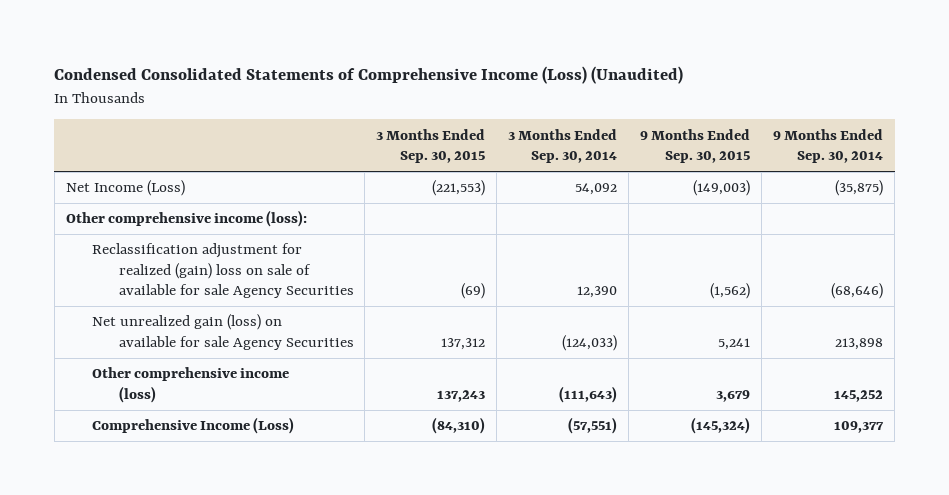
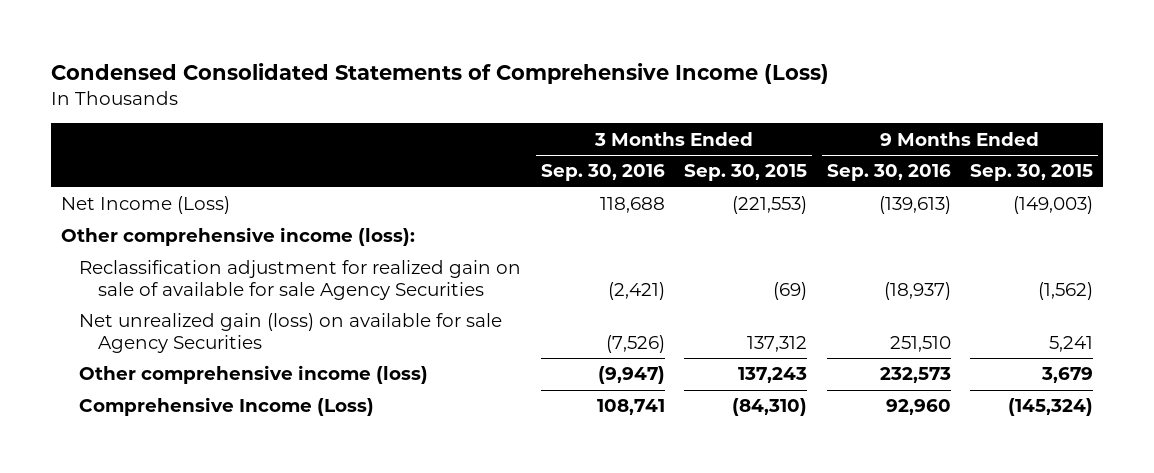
- Condensed Consolidated Statements of Comprehensive Income (Loss) (Unaudited)
+ Condensed Consolidated Statements of Comprehensive Income (Loss)
- | 3 Months Ended Sep. 30, 2015 | 3 Months Ended Sep. 30, 2014 | 9 Months Ended Sep. 30, 2015 | 9 Months Ended Sep. 30, 2014
+ | 3 Months Ended Sep. 30, 2016 | 3 Months Ended Sep. 30, 2015 | 9 Months Ended Sep. 30, 2016 | 9 Months Ended Sep. 30, 2015
- Reclassification adjustment for realized (gain) loss on sale of available for sale Agency Securities | (69) | 12,390 | (1,562) | (68,646)
+ Reclassification adjustment for realized gain on sale of available for sale Agency Securities | (2,421) | (69) | (18,937) | (1,562)

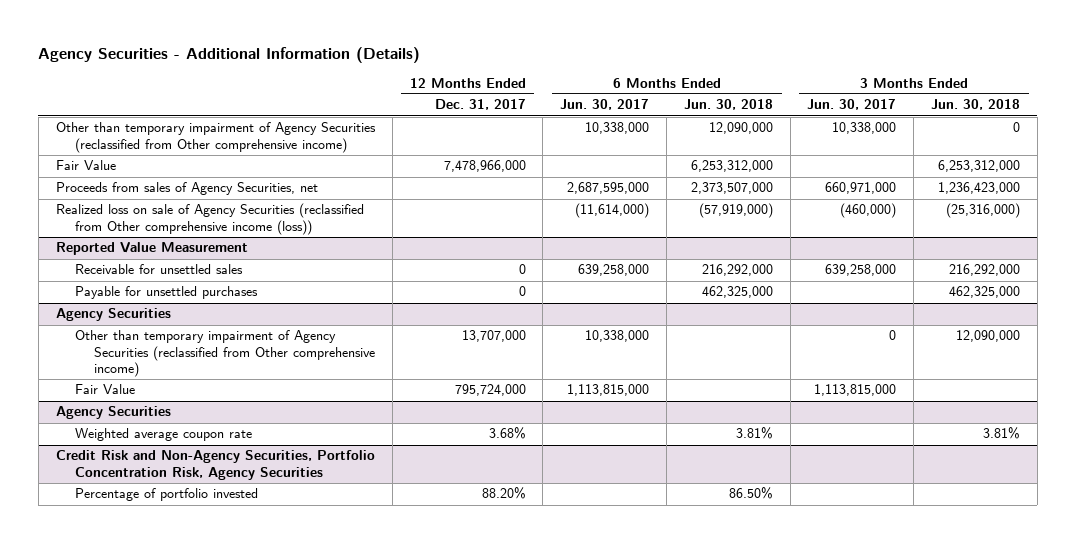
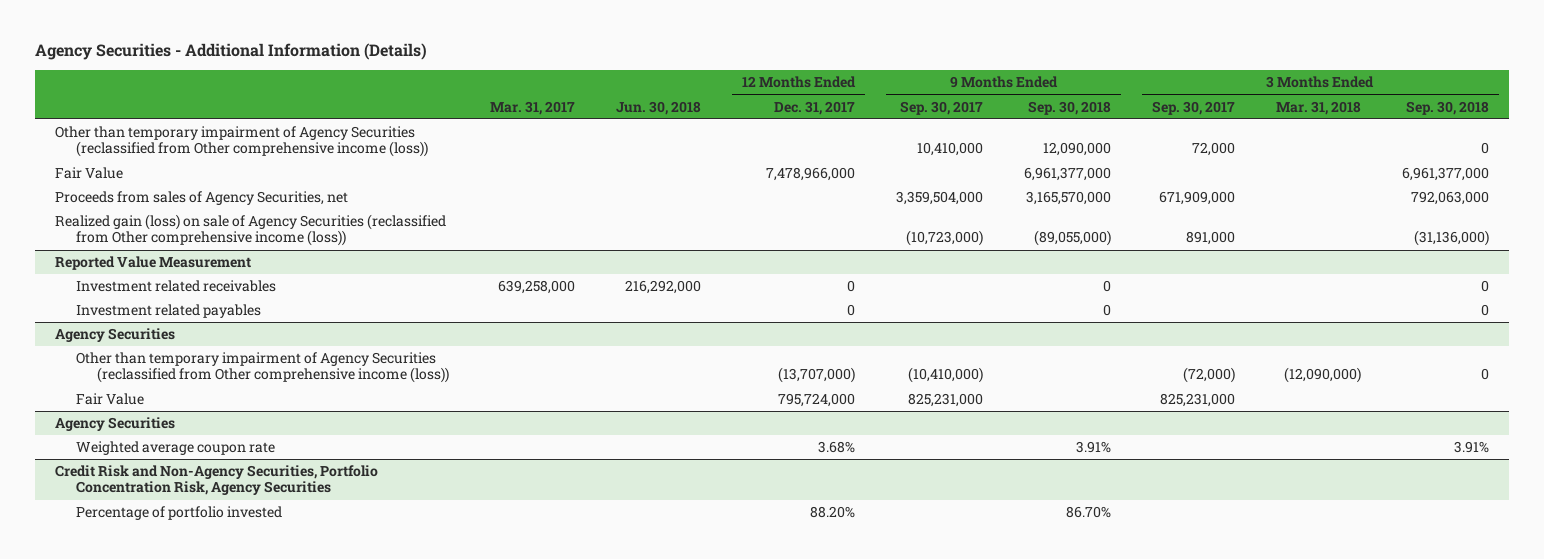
- | 12 Months Ended Dec. 31, 2017 | 6 Months Ended Jun. 30, 2017 | 6 Months Ended Jun. 30, 2018 | 3 Months Ended Jun. 30, 2017 | 3 Months Ended Jun. 30, 2018
+ | Mar. 31, 2017 | Jun. 30, 2018 | 12 Months Ended Dec. 31, 2017 | 9 Months Ended Sep. 30, 2017 | 9 Months Ended Sep. 30, 2018 | 3 Months Ended Sep. 30, 2017 | 3 Months Ended Mar. 31, 2018 | 3 Months Ended Sep. 30, 2018
- Other than temporary impairment of Agency Securities (reclassified from Other comprehensive income) | | 10,338,000 | 12,090,000 | 10,338,000 | 0
+ Other than temporary impairment of Agency Securities (reclassified from Other comprehensive income (loss)) | | | | 10,410,000 | 12,090,000 | 72,000 | | 0
- Realized loss on sale of Agency Securities (reclassified from Other comprehensive income (loss)) | | (11,614,000) | (57,919,000) | (460,000) | (25,316,000)
+ Realized gain (loss) on sale of Agency Securities (reclassified from Other comprehensive income (loss)) | | | | (10,723,000) | (89,055,000) | 891,000 | | (31,136,000)
@ Reported Value Measurement
- Receivable for unsettled sales | 0 | 639,258,000 | 216,292,000 | 639,258,000 | 216,292,000
- Payable for unsettled purchases | 0 | | 462,325,000 | | 462,325,000
+ Investment related receivables | 639,258,000 | 216,292,000 | 0 | | 0 | | | 0
+ Investment related payables | | | 0 | | 0 | | | 0
@ Agency Securities
- Other than temporary impairment of Agency Securities (reclassified from Other comprehensive income) | 13,707,000 | 10,338,000 | | 0 | 12,090,000
+ Other than temporary impairment of Agency Securities (reclassified from Other comprehensive income (loss)) | | | (13,707,000) | (10,410,000) | | (72,000) | (12,090,000) | 0

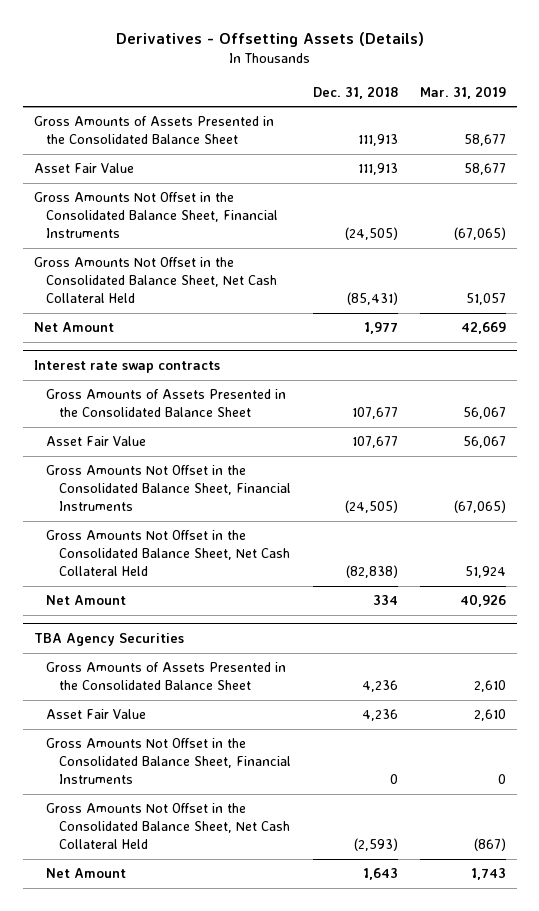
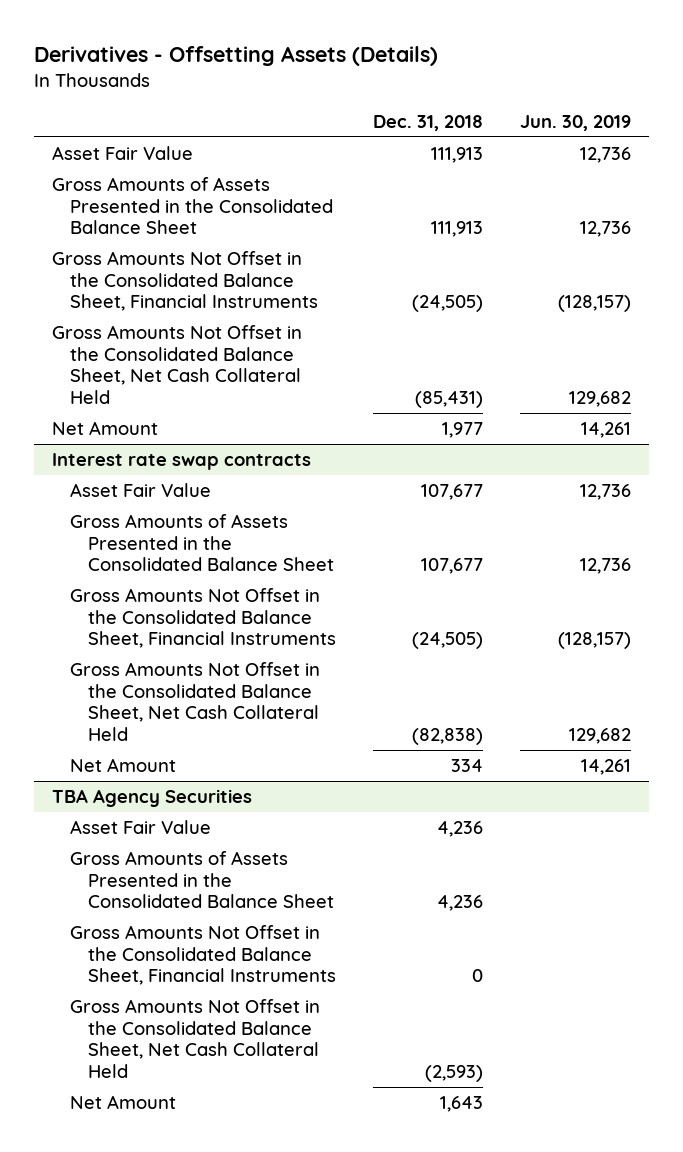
- | Dec. 31, 2018 | Mar. 31, 2019
+ | Dec. 31, 2018 | Jun. 30, 2019
moved down: Gross Amounts of Assets Presented in the Consolidated Balance Sheet | 111,913 | 12,736
@ Interest rate swap contracts
moved down: Gross Amounts of Assets Presented in the Consolidated Balance Sheet | 107,677 | 12,736
@ TBA Agency Securities
moved down: Gross Amounts of Assets Presented in the Consolidated Balance Sheet | 4,236 |

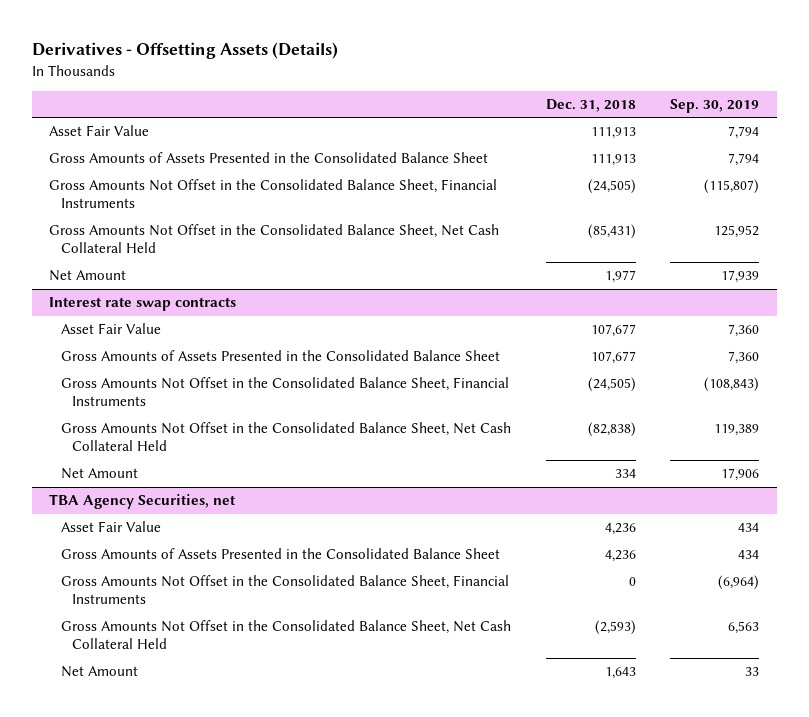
- | Dec. 31, 2018 | Jun. 30, 2019
+ | Dec. 31, 2018 | Sep. 30, 2019
- TBA Agency Securities
+ TBA Agency Securities, net

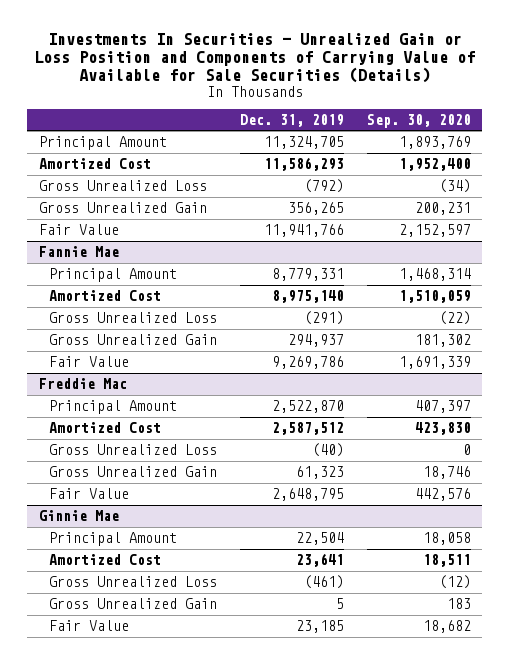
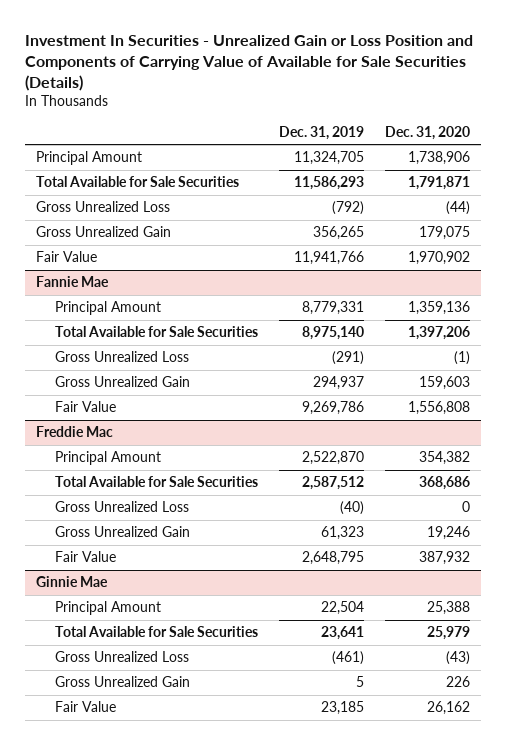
- Investments In Securities - Unrealized Gain or Loss Position and Components of Carrying Value of Available for Sale Securities (Details)
+ Investment In Securities - Unrealized Gain or Loss Position and Components of Carrying Value of Available for Sale Securities (Details)
- | Dec. 31, 2019 | Sep. 30, 2020
+ | Dec. 31, 2019 | Dec. 31, 2020
- Amortized Cost | 11,586,293 | 1,952,400
+ Total Available for Sale Securities | 11,586,293 | 1,791,871
@ Fannie Mae
- Amortized Cost | 8,975,140 | 1,510,059
+ Total Available for Sale Securities | 8,975,140 | 1,397,206
@ Freddie Mac
- Amortized Cost | 2,587,512 | 423,830
+ Total Available for Sale Securities | 2,587,512 | 368,686
@ Ginnie Mae
- Amortized Cost | 23,641 | 18,511
+ Total Available for Sale Securities | 23,641 | 25,979

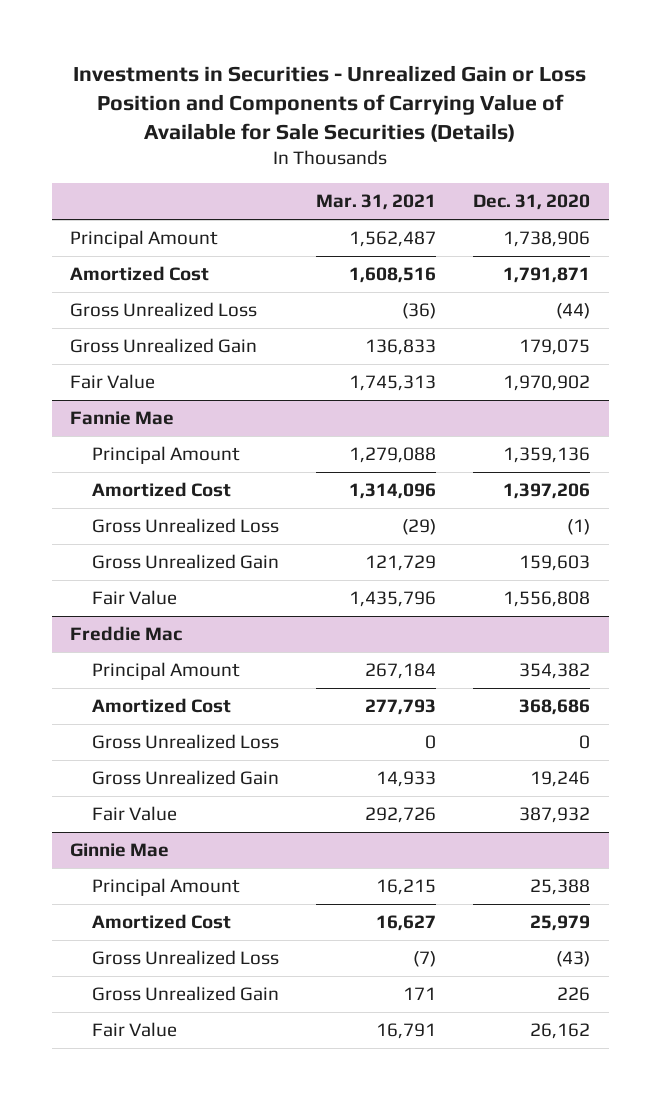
- Investment In Securities - Unrealized Gain or Loss Position and Components of Carrying Value of Available for Sale Securities (Details)
+ Investments in Securities - Unrealized Gain or Loss Position and Components of Carrying Value of Available for Sale Securities (Details)
- | Dec. 31, 2019 | Dec. 31, 2020
+ | Mar. 31, 2021 | Dec. 31, 2020
- Total Available for Sale Securities | 11,586,293 | 1,791,871
+ Amortized Cost | 1,608,516 | 1,791,871
@ Fannie Mae
- Total Available for Sale Securities | 8,975,140 | 1,397,206
+ Amortized Cost | 1,314,096 | 1,397,206
@ Freddie Mac
- Total Available for Sale Securities | 2,587,512 | 368,686
+ Amortized Cost | 277,793 | 368,686
@ Ginnie Mae
- Total Available for Sale Securities | 23,641 | 25,979
+ Amortized Cost | 16,627 | 25,979

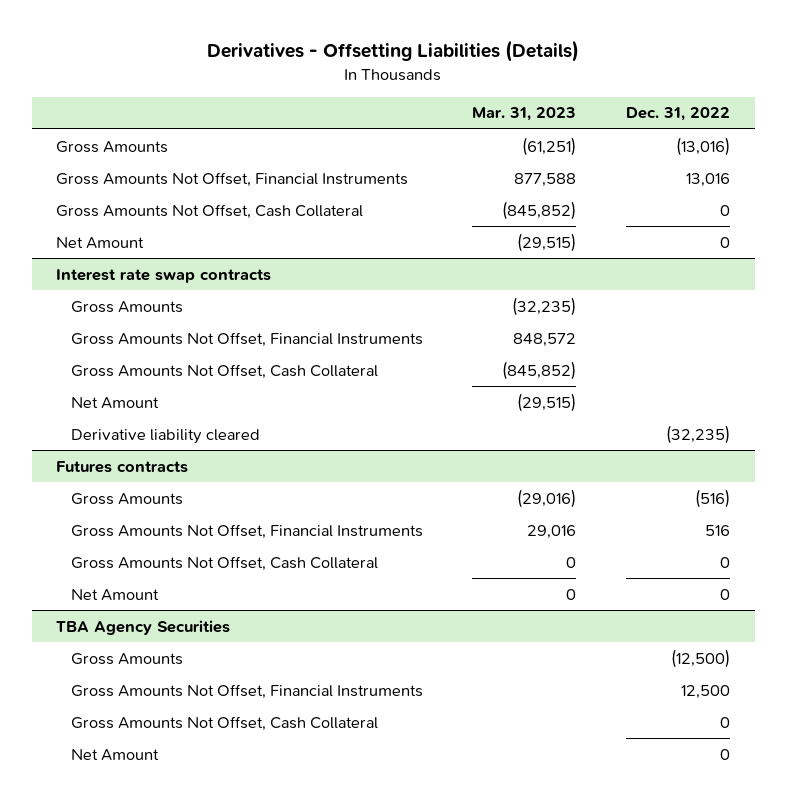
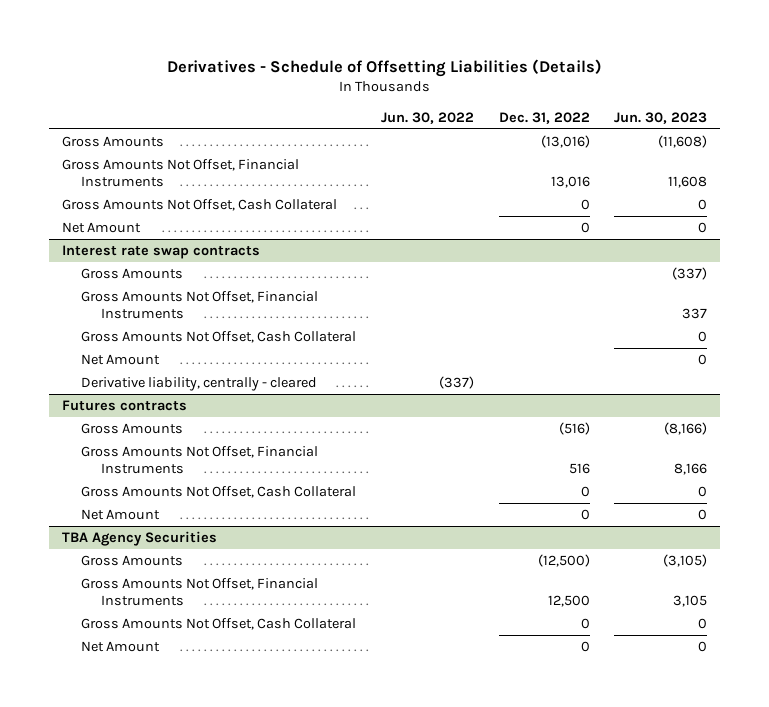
- Derivatives - Offsetting Liabilities (Details)
+ Derivatives - Schedule of Offsetting Liabilities (Details)
- | Mar. 31, 2023 | Dec. 31, 2022
+ | Jun. 30, 2022 | Dec. 31, 2022 | Jun. 30, 2023
@ Interest rate swap contracts
- Derivative liability cleared | | (32,235)
+ Derivative liability, centrally - cleared | (337) | |

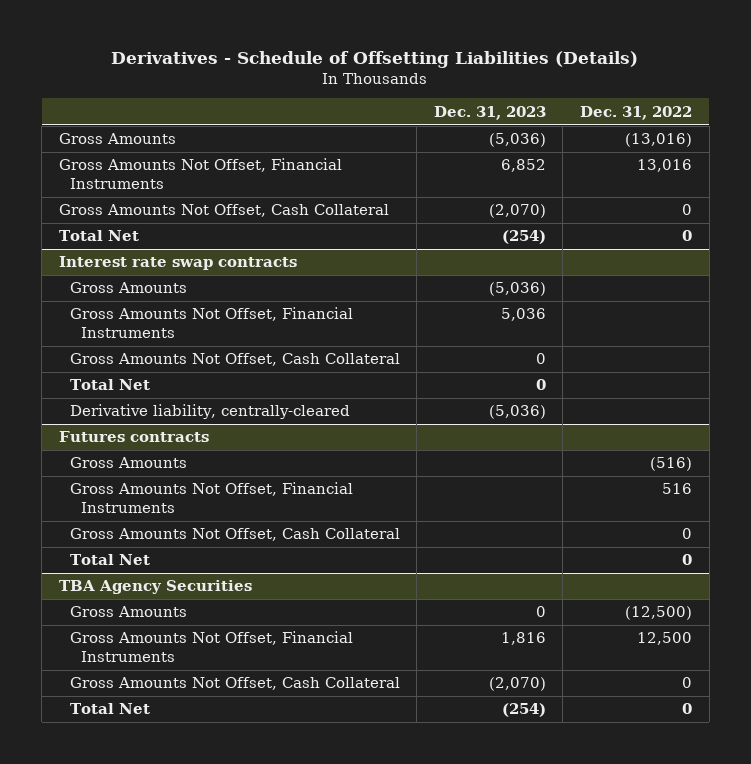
- | Jun. 30, 2022 | Dec. 31, 2022 | Jun. 30, 2023
+ | Dec. 31, 2023 | Dec. 31, 2022
- Net Amount | | 0 | 0
+ Total Net | (254) | 0
@ Interest rate swap contracts
- Net Amount | | | 0
- Derivative liability, centrally - cleared | (337) | |
+ Total Net | 0 |
+ Derivative liability, centrally-cleared | (5,036) |
@ Futures contracts
- Net Amount | | 0 | 0
+ Total Net | | 0
@ TBA Agency Securities
- Net Amount | | 0 | 0
+ Total Net | (254) | 0

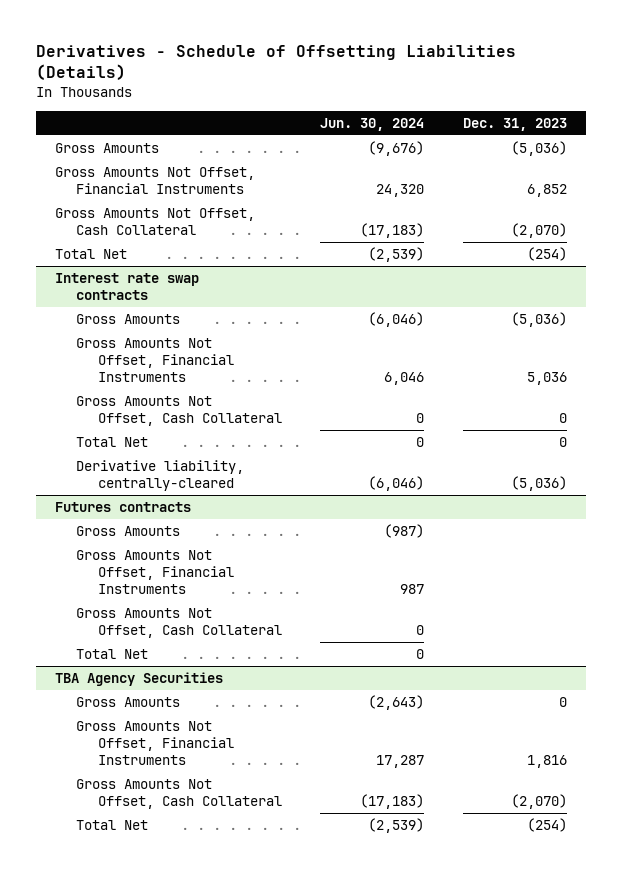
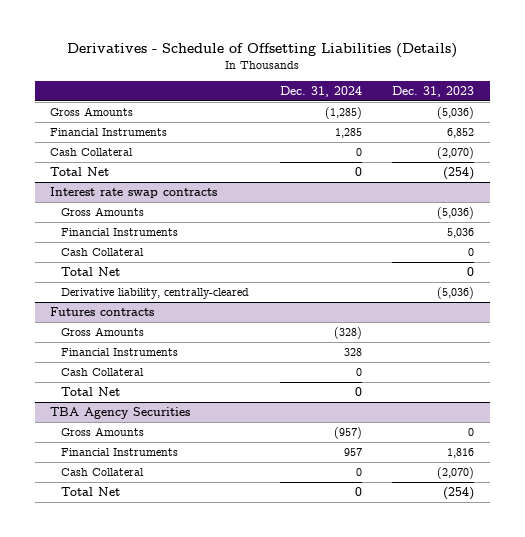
- | Jun. 30, 2024 | Dec. 31, 2023
+ | Dec. 31, 2024 | Dec. 31, 2023
- Gross Amounts Not Offset, Financial Instruments | 24,320 | 6,852
- Gross Amounts Not Offset, Cash Collateral | (17,183) | (2,070)
+ Financial Instruments | 1,285 | 6,852
+ Cash Collateral | 0 | (2,070)
@ Interest rate swap contracts
- Gross Amounts Not Offset, Financial Instruments | 6,046 | 5,036
- Gross Amounts Not Offset, Cash Collateral | 0 | 0
+ Financial Instruments | | 5,036
+ Cash Collateral | | 0
@ Futures contracts
- Gross Amounts Not Offset, Financial Instruments | 987 |
- Gross Amounts Not Offset, Cash Collateral | 0 |
+ Financial Instruments | 328 |
+ Cash Collateral | 0 |
@ TBA Agency Securities
- Gross Amounts Not Offset, Financial Instruments | 17,287 | 1,816
- Gross Amounts Not Offset, Cash Collateral | (17,183) | (2,070)
+ Financial Instruments | 957 | 1,816
+ Cash Collateral | 0 | (2,070)

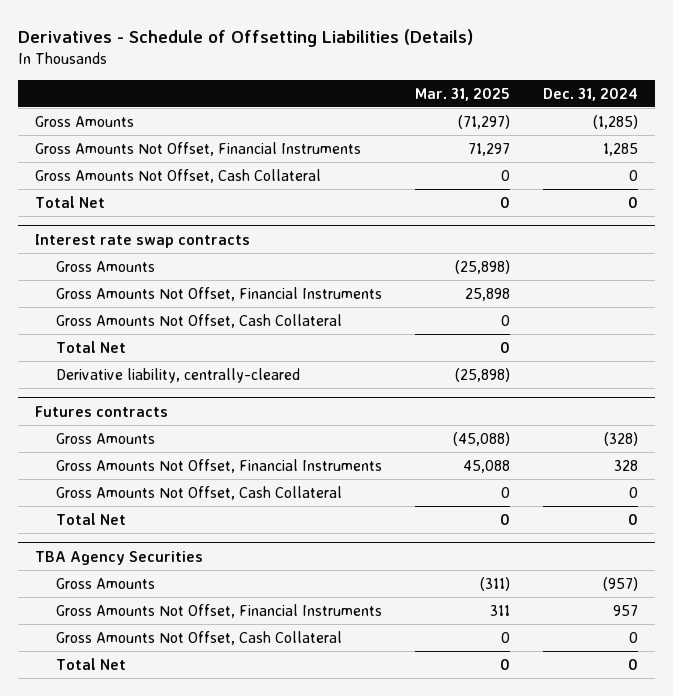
- | Dec. 31, 2024 | Dec. 31, 2023
+ | Mar. 31, 2025 | Dec. 31, 2024
- Financial Instruments | 1,285 | 6,852
- Cash Collateral | 0 | (2,070)
+ Gross Amounts Not Offset, Financial Instruments | 71,297 | 1,285
+ Gross Amounts Not Offset, Cash Collateral | 0 | 0
@ Interest rate swap contracts
- Financial Instruments | | 5,036
- Cash Collateral | | 0
+ Gross Amounts Not Offset, Financial Instruments | 25,898 |
+ Gross Amounts Not Offset, Cash Collateral | 0 |
@ Futures contracts
- Financial Instruments | 328 |
- Cash Collateral | 0 |
+ Gross Amounts Not Offset, Financial Instruments | 45,088 | 328
+ Gross Amounts Not Offset, Cash Collateral | 0 | 0
@ TBA Agency Securities
- Financial Instruments | 957 | 1,816
- Cash Collateral | 0 | (2,070)
+ Gross Amounts Not Offset, Financial Instruments | 311 | 957
+ Gross Amounts Not Offset, Cash Collateral | 0 | 0

